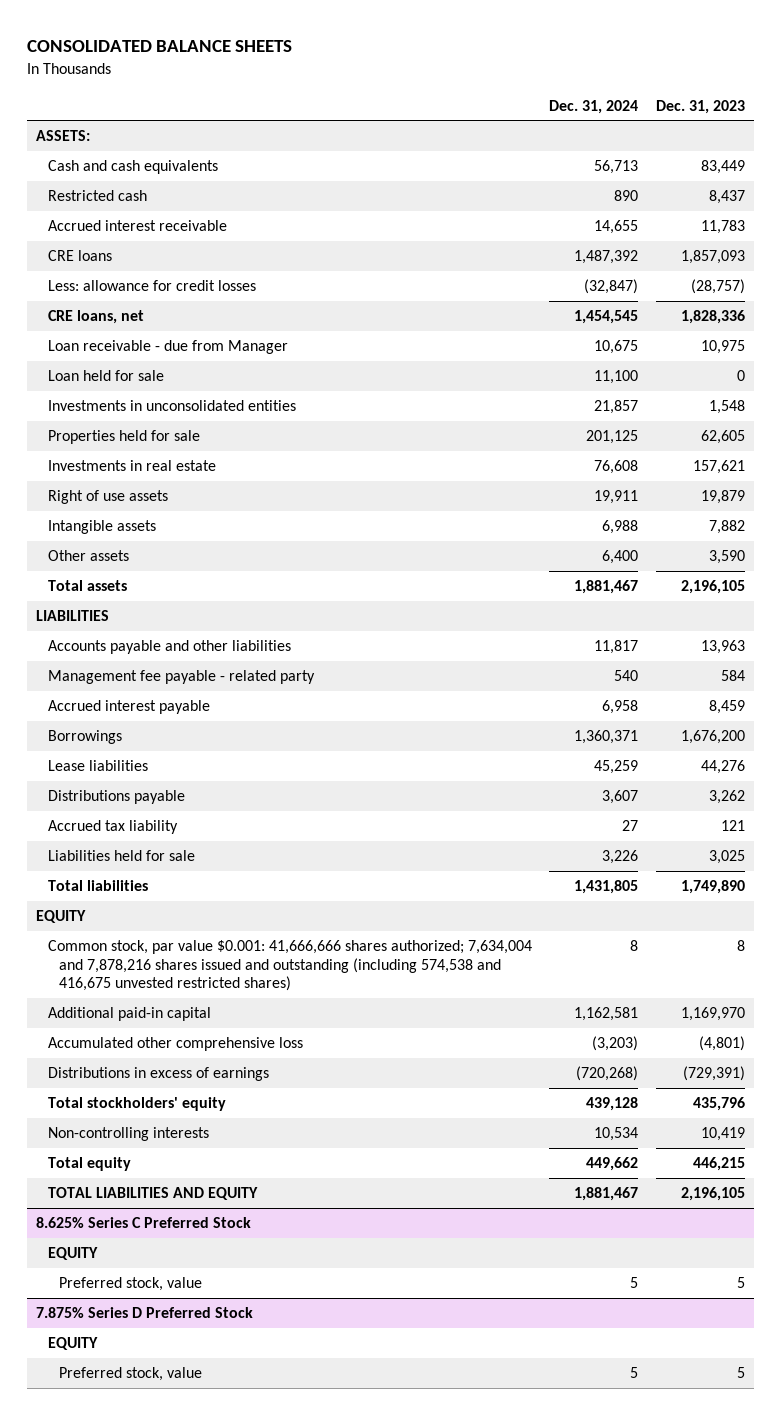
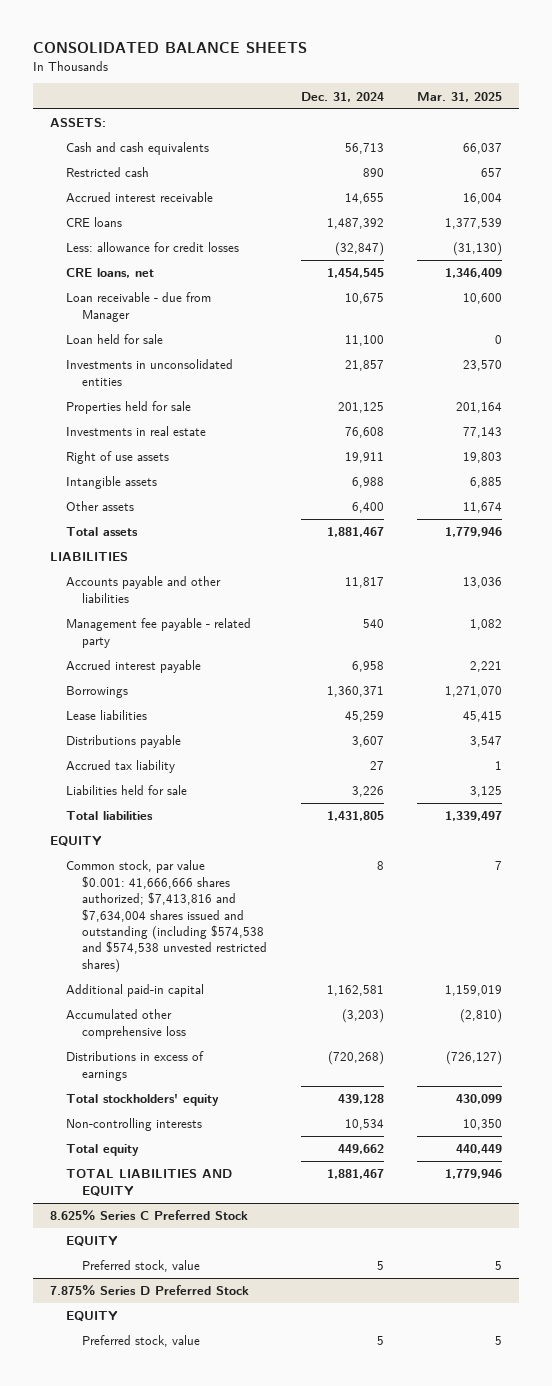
- | Dec. 31, 2024 | Dec. 31, 2023
+ | Dec. 31, 2024 | Mar. 31, 2025
- Common stock, par value $0.001: 41,666,666 shares authorized; 7,634,004 and 7,878,216 shares issued and outstanding (including 574,538 and 416,675 unvested restricted shares) | 8 | 8
+ Common stock, par value $0.001: 41,666,666 shares authorized; $7,413,816 and $7,634,004 shares issued and outstanding (including $574,538 and $574,538 unvested restricted shares) | 8 | 7

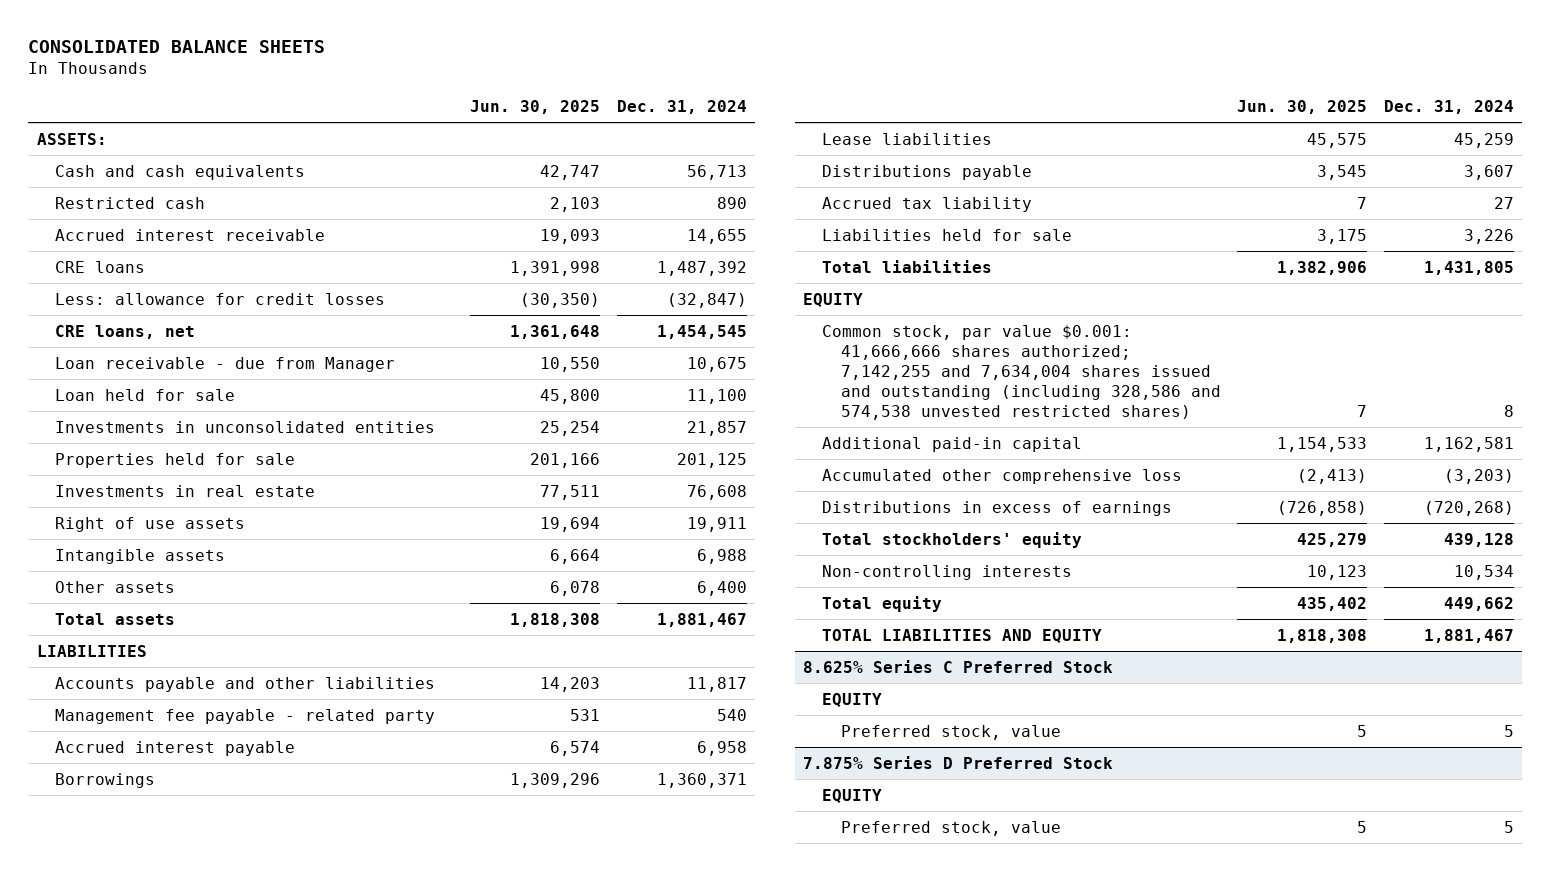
- | Dec. 31, 2024 | Mar. 31, 2025
+ | Jun. 30, 2025 | Dec. 31, 2024
- Common stock, par value $0.001: 41,666,666 shares authorized; $7,413,816 and $7,634,004 shares issued and outstanding (including $574,538 and $574,538 unvested restricted shares) | 8 | 7
+ Common stock, par value $0.001: 41,666,666 shares authorized; 7,142,255 and 7,634,004 shares issued and outstanding (including 328,586 and 574,538 unvested restricted shares) | 7 | 8

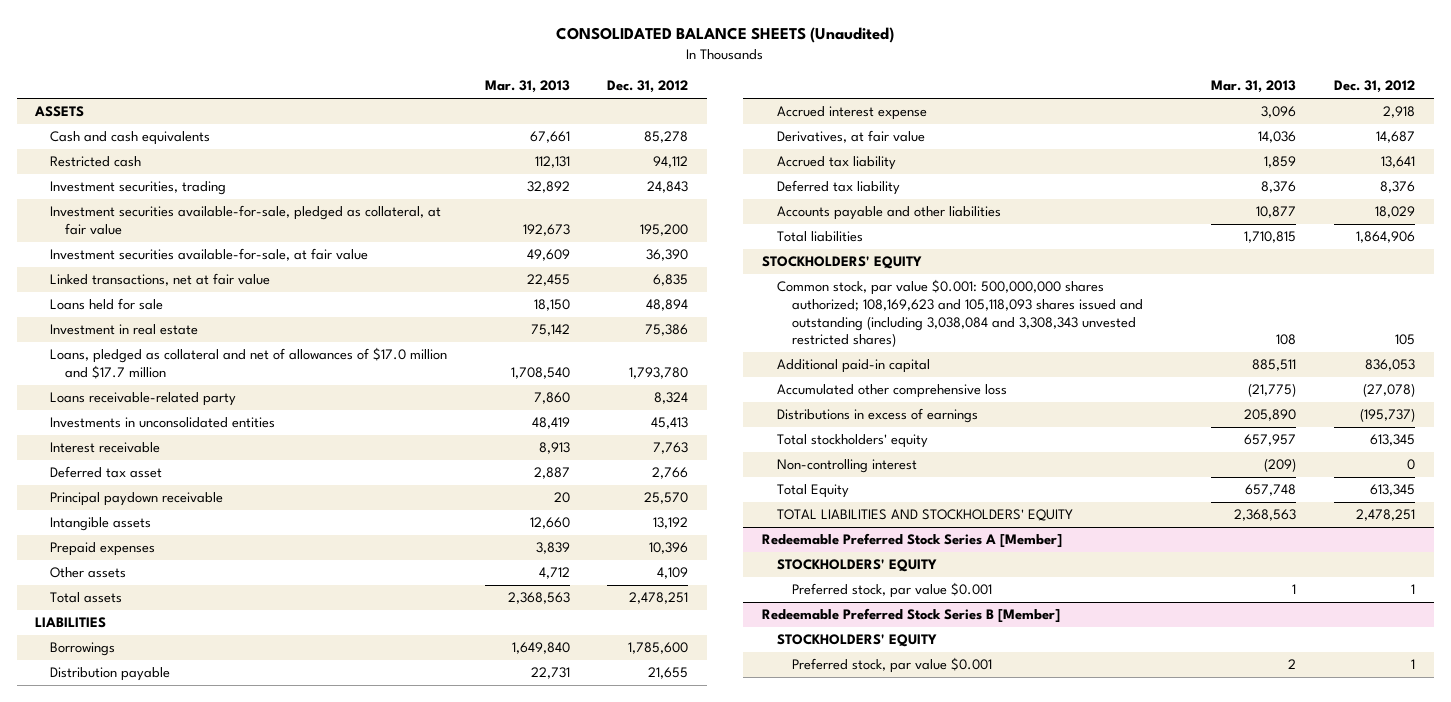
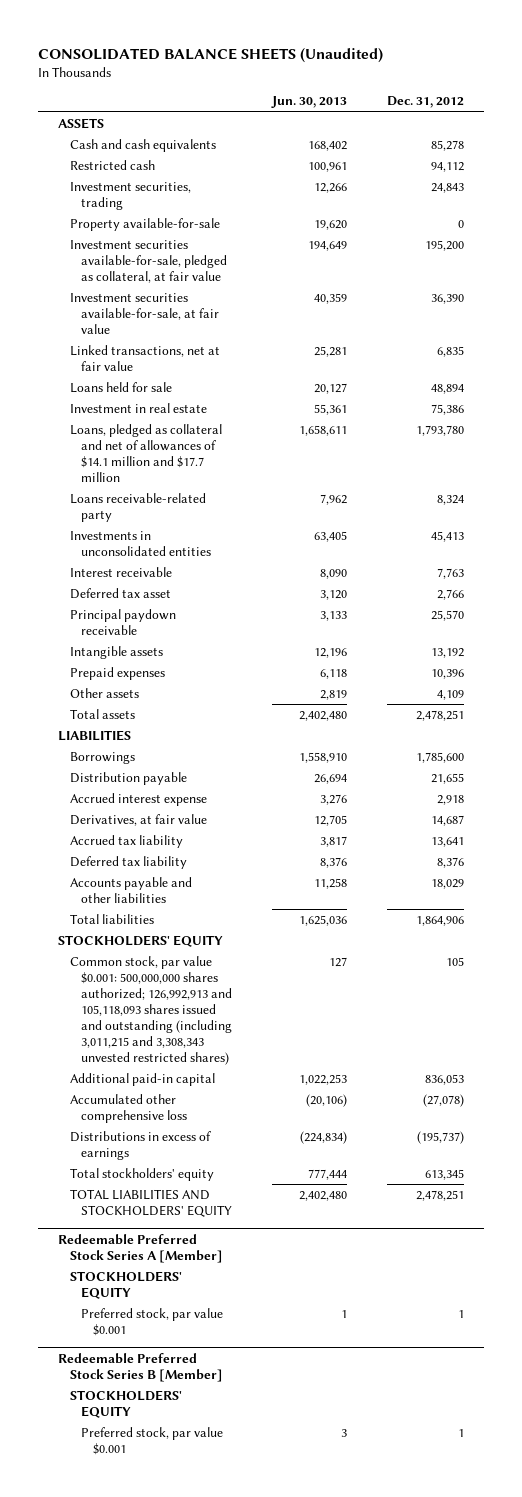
- | Mar. 31, 2013 | Dec. 31, 2012
+ | Jun. 30, 2013 | Dec. 31, 2012
+ Property available-for-sale | 19,620 | 0
- Loans, pledged as collateral and net of allowances of $17.0 million and $17.7 million | 1,708,540 | 1,793,780
+ Loans, pledged as collateral and net of allowances of $14.1 million and $17.7 million | 1,658,611 | 1,793,780
- Common stock, par value $0.001: 500,000,000 shares authorized; 108,169,623 and 105,118,093 shares issued and outstanding (including 3,038,084 and 3,308,343 unvested restricted shares) | 108 | 105
+ Common stock, par value $0.001: 500,000,000 shares authorized; 126,992,913 and 105,118,093 shares issued and outstanding (including 3,011,215 and 3,308,343 unvested restricted shares) | 127 | 105
- Non-controlling interest | (209) | 0
- Total Equity | 657,748 | 613,345

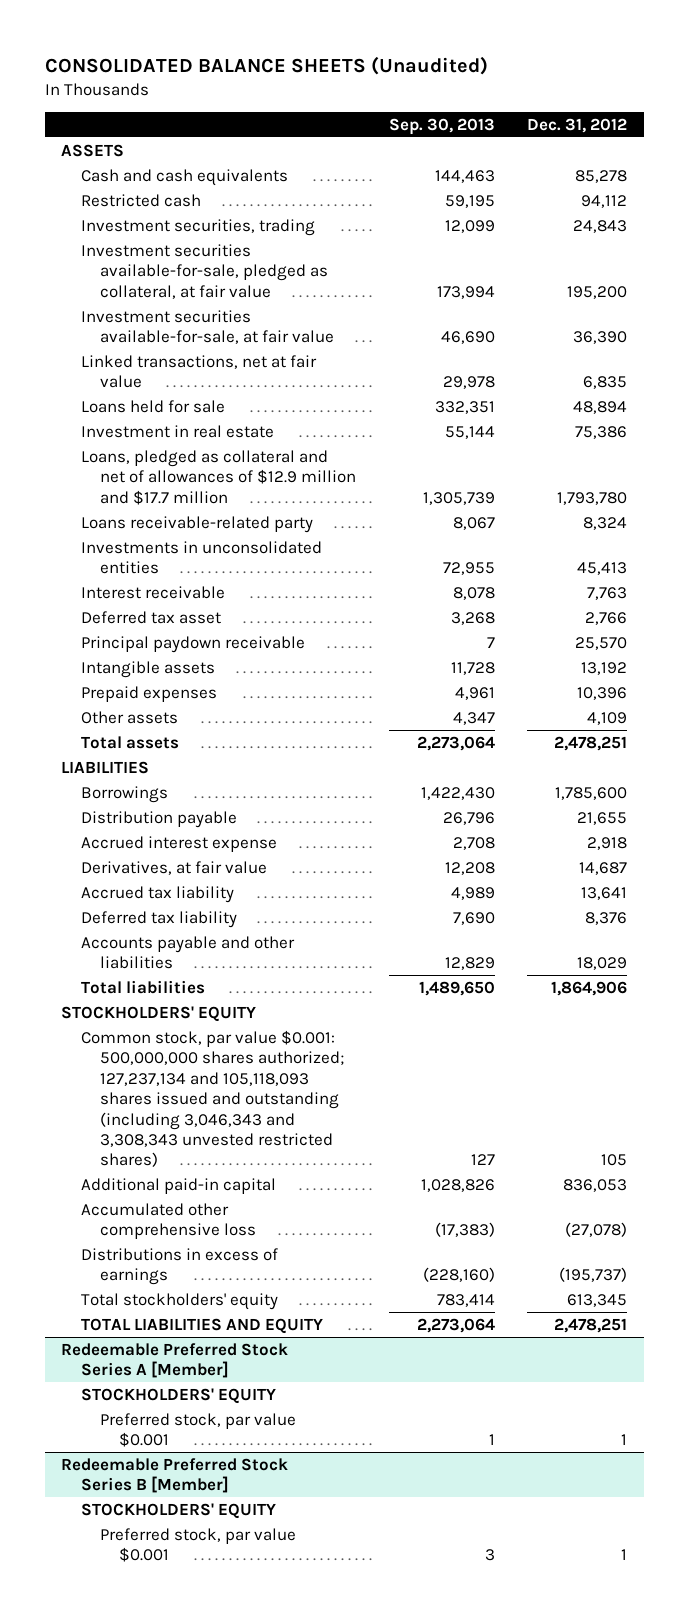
- | Jun. 30, 2013 | Dec. 31, 2012
+ | Sep. 30, 2013 | Dec. 31, 2012
- Property available-for-sale | 19,620 | 0
- Loans, pledged as collateral and net of allowances of $14.1 million and $17.7 million | 1,658,611 | 1,793,780
+ Loans, pledged as collateral and net of allowances of $12.9 million and $17.7 million | 1,305,739 | 1,793,780
- Common stock, par value $0.001: 500,000,000 shares authorized; 126,992,913 and 105,118,093 shares issued and outstanding (including 3,011,215 and 3,308,343 unvested restricted shares) | 127 | 105
+ Common stock, par value $0.001: 500,000,000 shares authorized; 127,237,134 and 105,118,093 shares issued and outstanding (including 3,046,343 and 3,308,343 unvested restricted shares) | 127 | 105
- TOTAL LIABILITIES AND STOCKHOLDERS' EQUITY | 2,402,480 | 2,478,251
+ TOTAL LIABILITIES AND EQUITY | 2,273,064 | 2,478,251

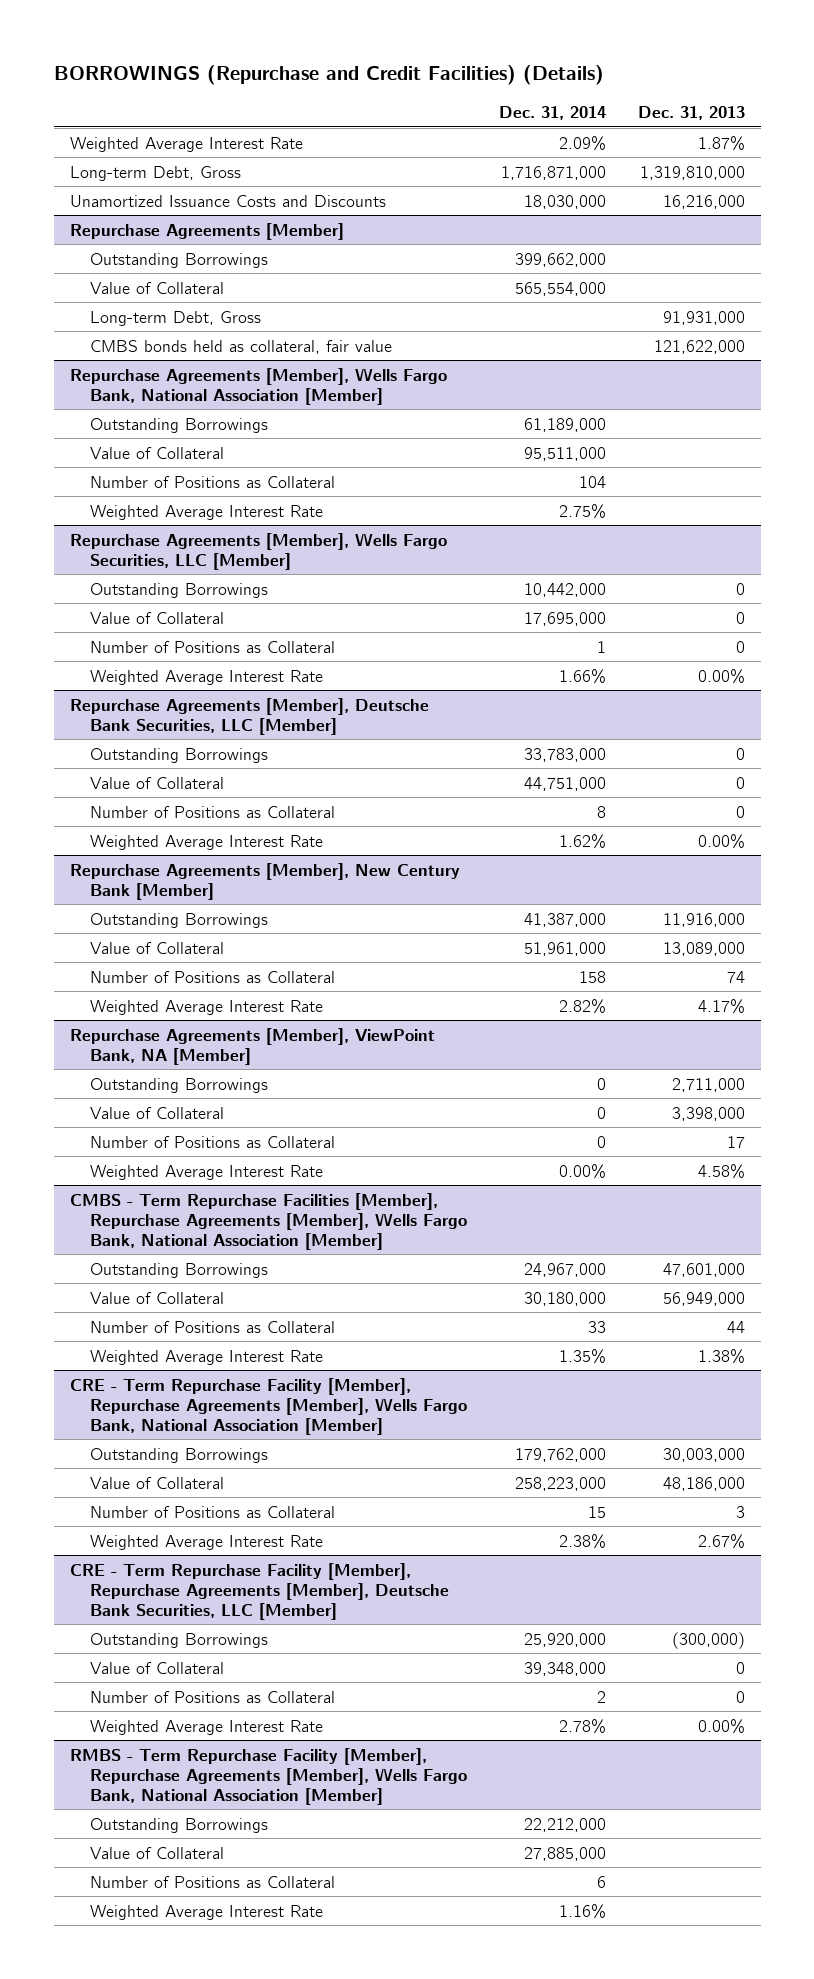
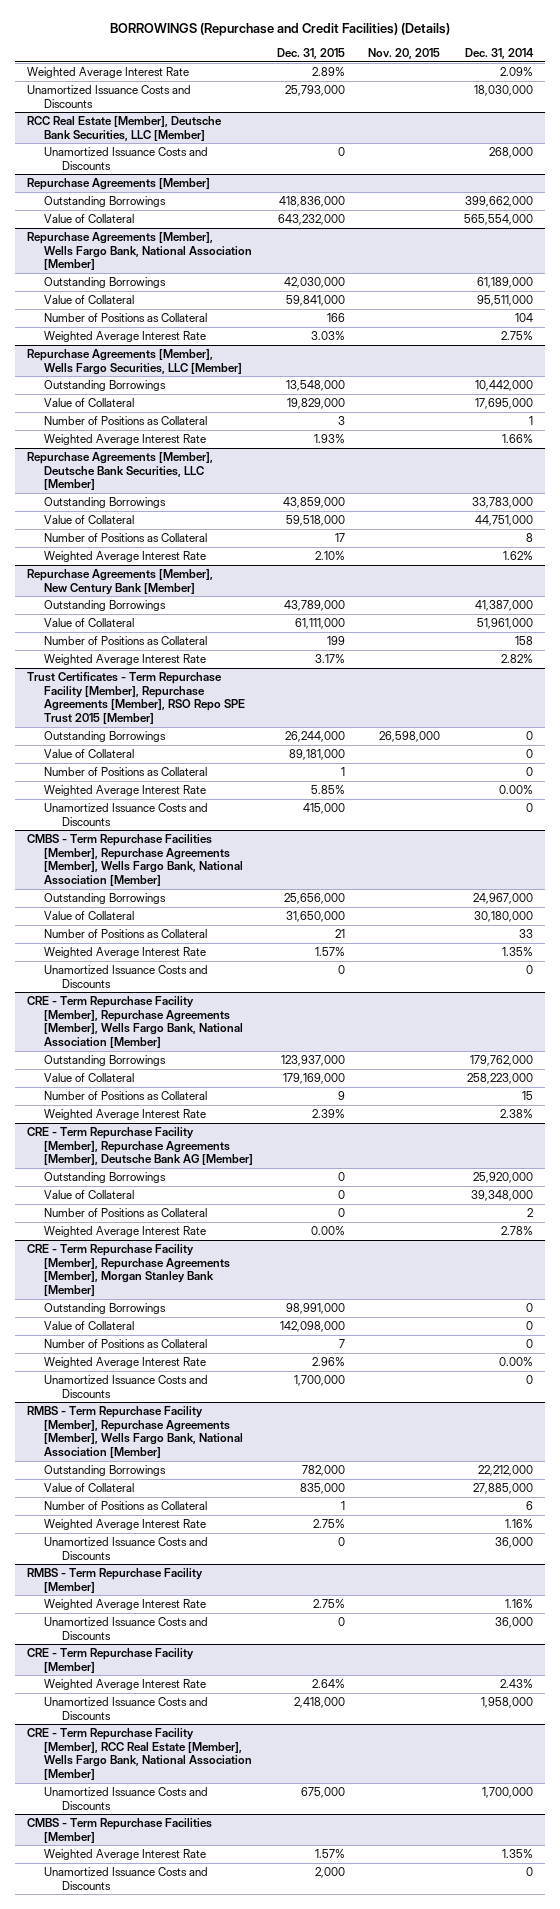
- | Dec. 31, 2014 | Dec. 31, 2013
+ | Dec. 31, 2015 | Nov. 20, 2015 | Dec. 31, 2014
- Long-term Debt, Gross | 1,716,871,000 | 1,319,810,000
+ RCC Real Estate [Member], Deutsche Bank Securities, LLC [Member]
+ Unamortized Issuance Costs and Discounts | 0 | | 268,000
@ Repurchase Agreements [Member]
- Long-term Debt, Gross | | 91,931,000
- CMBS bonds held as collateral, fair value | | 121,622,000
- Repurchase Agreements [Member], ViewPoint Bank, NA [Member]
+ Trust Certificates - Term Repurchase Facility [Member], Repurchase Agreements [Member], RSO Repo SPE Trust 2015 [Member]
+ Unamortized Issuance Costs and Discounts | 415,000 | | 0
@ CMBS - Term Repurchase Facilities [Member], Repurchase Agreements [Member], Wells Fargo Bank, National Association [Member]
+ Unamortized Issuance Costs and Discounts | 0 | | 0
- CRE - Term Repurchase Facility [Member], Repurchase Agreements [Member], Deutsche Bank Securities, LLC [Member]
+ CRE - Term Repurchase Facility [Member], Repurchase Agreements [Member], Deutsche Bank AG [Member]
+ CRE - Term Repurchase Facility [Member], Repurchase Agreements [Member], Morgan Stanley Bank [Member]
+ Outstanding Borrowings | 98,991,000 | | 0
+ Value of Collateral | 142,098,000 | | 0
+ Number of Positions as Collateral | 7 | | 0
+ Weighted Average Interest Rate | 2.96% | | 0.00%
+ Unamortized Issuance Costs and Discounts | 1,700,000 | | 0
@ RMBS - Term Repurchase Facility [Member], Repurchase Agreements [Member], Wells Fargo Bank, National Association [Member]
+ Unamortized Issuance Costs and Discounts | 0 | | 36,000
+ RMBS - Term Repurchase Facility [Member]
+ Weighted Average Interest Rate | 2.75% | | 1.16%
+ Unamortized Issuance Costs and Discounts | 0 | | 36,000
+ CRE - Term Repurchase Facility [Member]
+ Weighted Average Interest Rate | 2.64% | | 2.43%
+ Unamortized Issuance Costs and Discounts | 2,418,000 | | 1,958,000
+ CRE - Term Repurchase Facility [Member], RCC Real Estate [Member], Wells Fargo Bank, National Association [Member]
+ Unamortized Issuance Costs and Discounts | 675,000 | | 1,700,000
+ CMBS - Term Repurchase Facilities [Member]
+ Weighted Average Interest Rate | 1.57% | | 1.35%
+ Unamortized Issuance Costs and Discounts | 2,000 | | 0

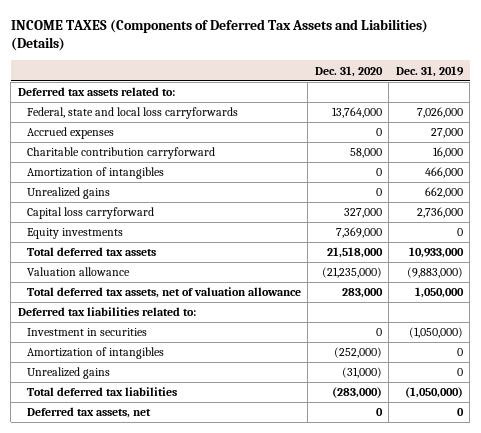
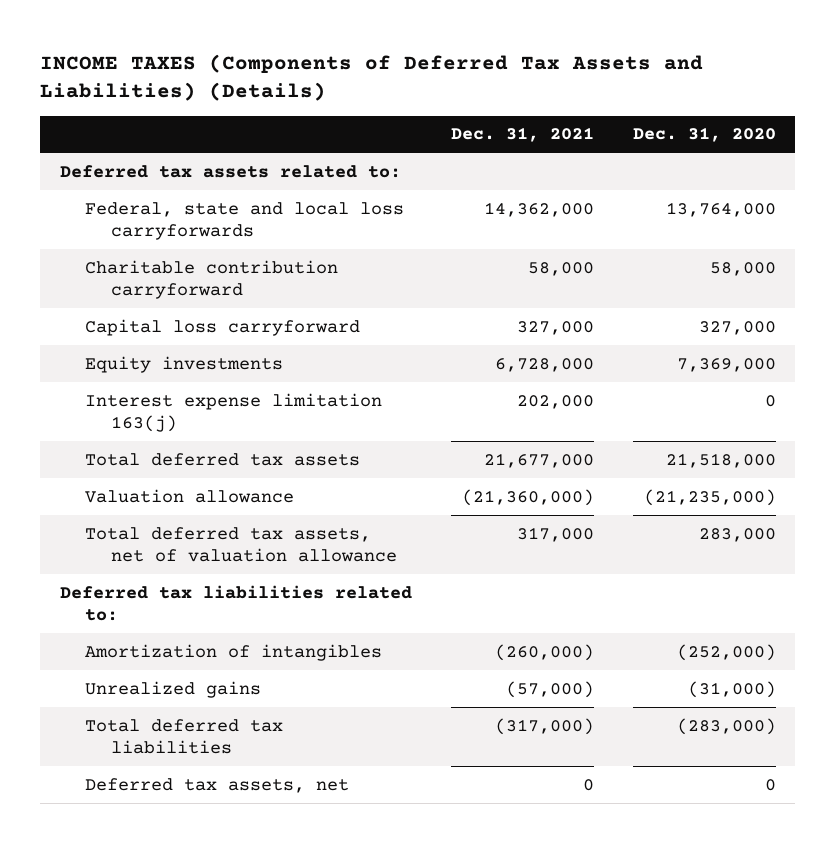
- | Dec. 31, 2020 | Dec. 31, 2019
+ | Dec. 31, 2021 | Dec. 31, 2020
- Accrued expenses | 0 | 27,000
- Amortization of intangibles | 0 | 466,000
- Unrealized gains | 0 | 662,000
+ Interest expense limitation 163(j) | 202,000 | 0
- Investment in securities | 0 | (1,050,000)

